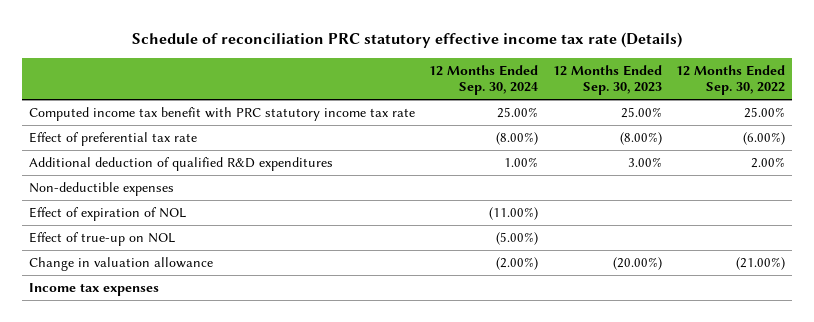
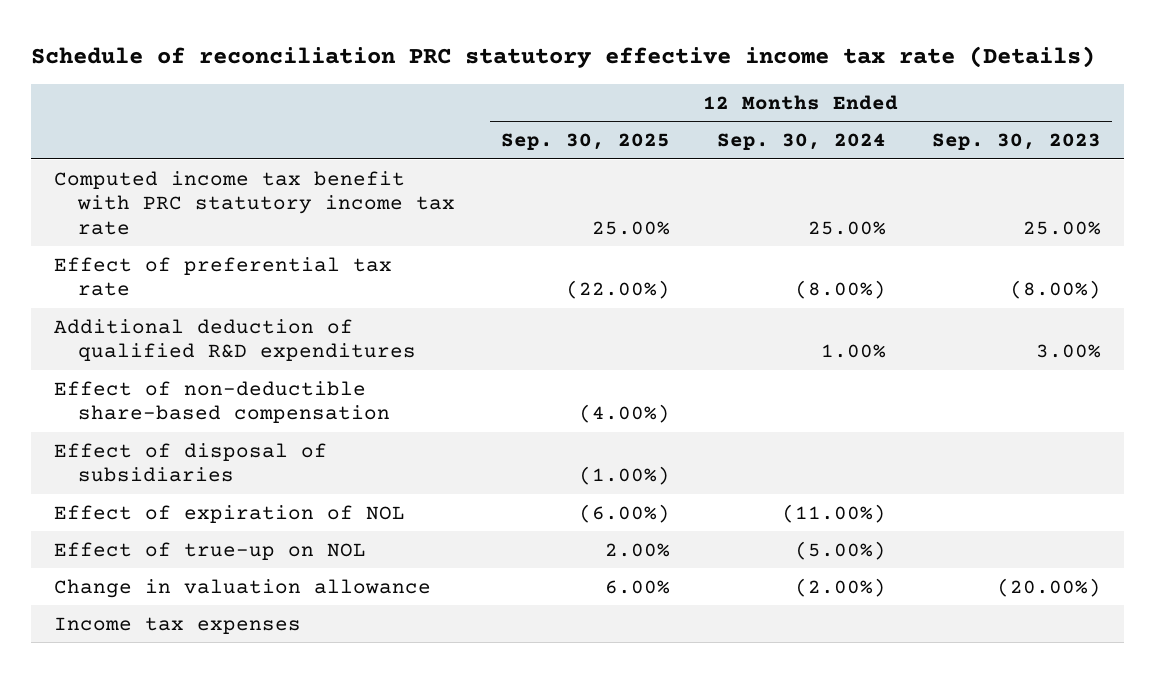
- | 12 Months Ended Sep. 30, 2024 | 12 Months Ended Sep. 30, 2023 | 12 Months Ended Sep. 30, 2022
+ | 12 Months Ended Sep. 30, 2025 | 12 Months Ended Sep. 30, 2024 | 12 Months Ended Sep. 30, 2023
- Non-deductible expenses
+ Effect of non-deductible share-based compensation | (4.00%) | |
+ Effect of disposal of subsidiaries | (1.00%) | |

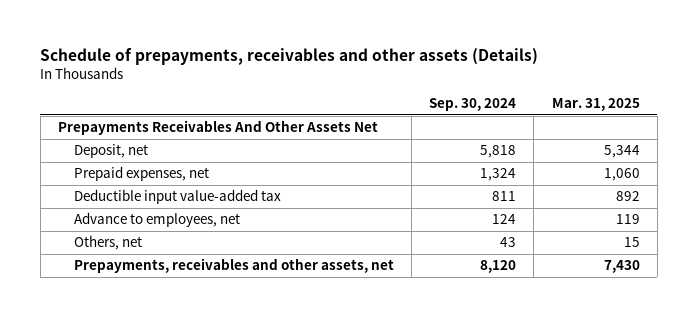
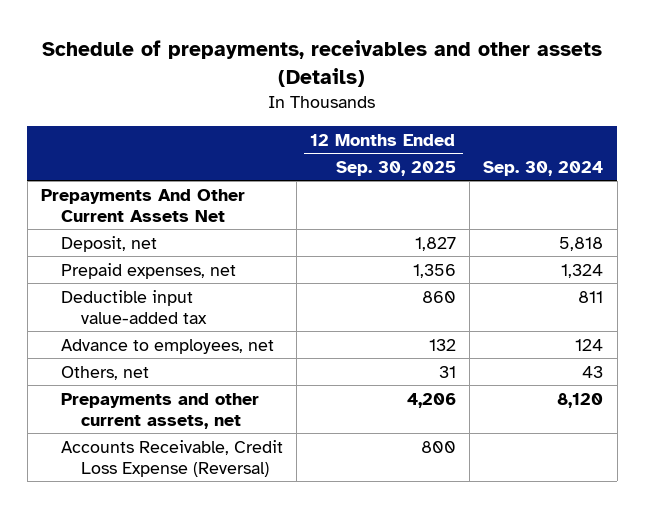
- | Sep. 30, 2024 | Mar. 31, 2025
+ | 12 Months Ended Sep. 30, 2025 | Sep. 30, 2024
- Prepayments Receivables And Other Assets Net
+ Prepayments And Other Current Assets Net
- Prepayments, receivables and other assets, net | 8,120 | 7,430
+ Prepayments and other current assets, net | 4,206 | 8,120
+ Accounts Receivable, Credit Loss Expense (Reversal) | 800 |

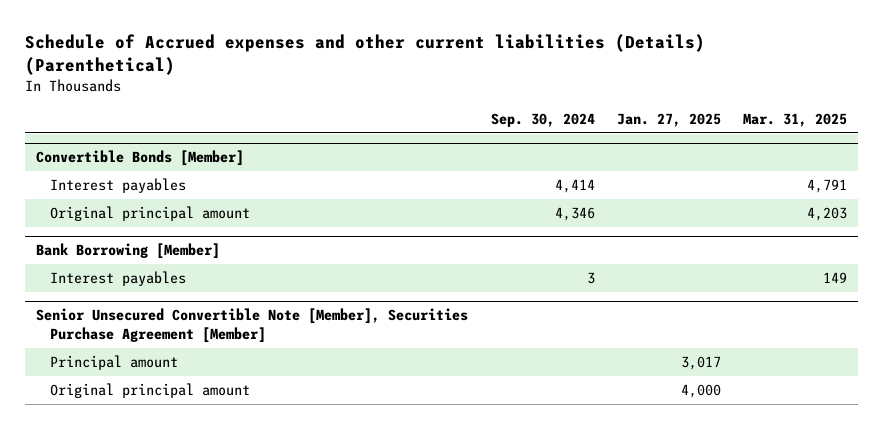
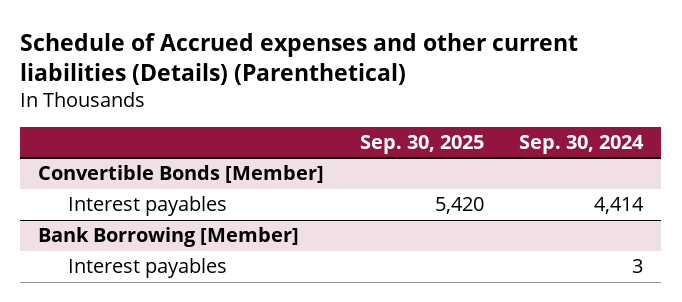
- | Sep. 30, 2024 | Jan. 27, 2025 | Mar. 31, 2025
+ | Sep. 30, 2025 | Sep. 30, 2024
@ Convertible Bonds [Member]
- Original principal amount | 4,346 | | 4,203
- Senior Unsecured Convertible Note [Member], Securities Purchase Agreement [Member]
- Principal amount | | 3,017 |
- Original principal amount | | 4,000 |

